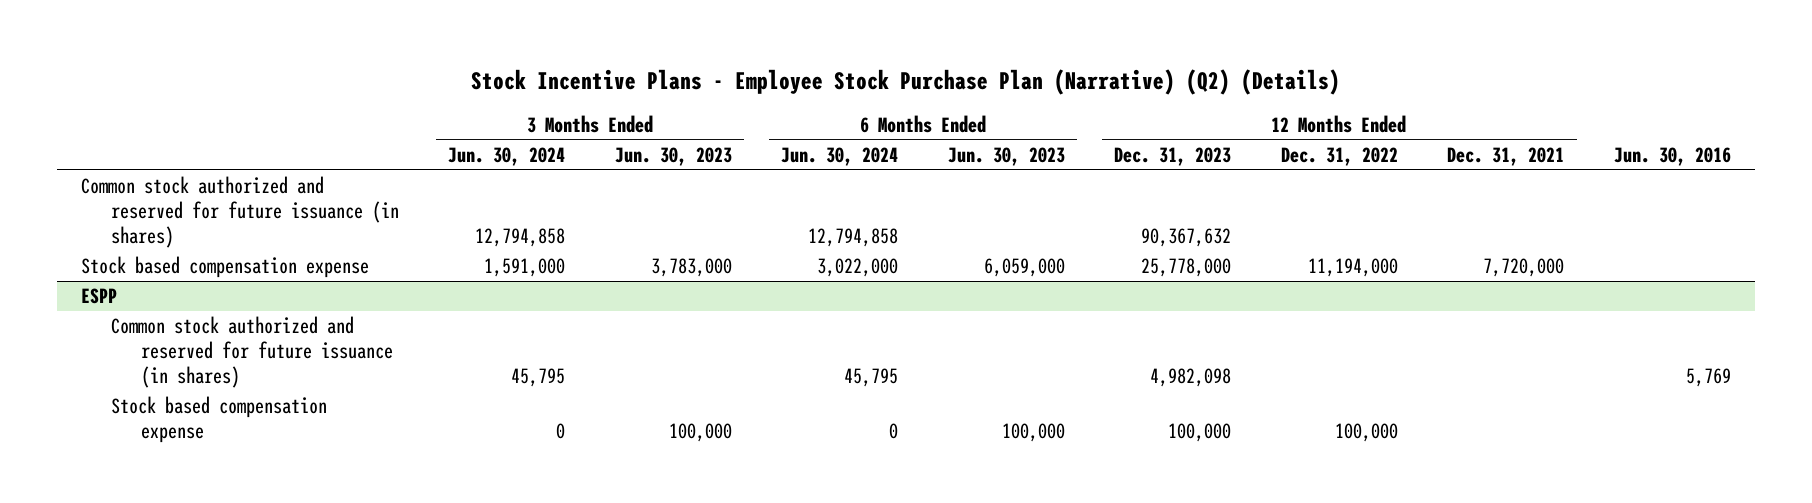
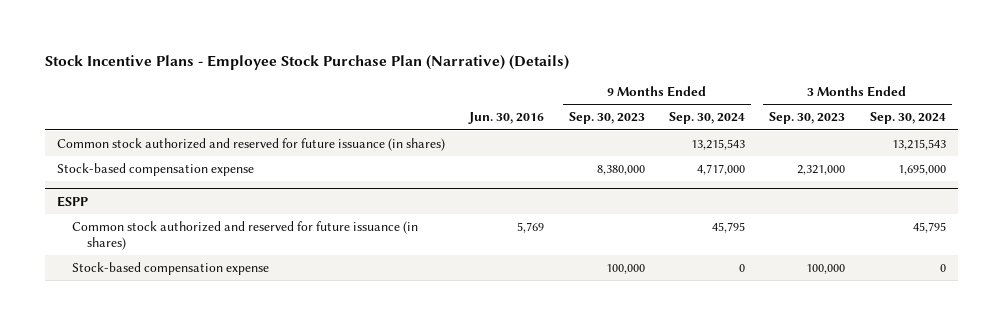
- Stock Incentive Plans - Employee Stock Purchase Plan (Narrative) (Q2) (Details)
+ Stock Incentive Plans - Employee Stock Purchase Plan (Narrative) (Details)
- | 3 Months Ended Jun. 30, 2024 | 3 Months Ended Jun. 30, 2023 | 6 Months Ended Jun. 30, 2024 | 6 Months Ended Jun. 30, 2023 | 12 Months Ended Dec. 31, 2023 | 12 Months Ended Dec. 31, 2022 | 12 Months Ended Dec. 31, 2021 | Jun. 30, 2016
+ | Jun. 30, 2016 | 9 Months Ended Sep. 30, 2023 | 9 Months Ended Sep. 30, 2024 | 3 Months Ended Sep. 30, 2023 | 3 Months Ended Sep. 30, 2024
- Stock based compensation expense | 1,591,000 | 3,783,000 | 3,022,000 | 6,059,000 | 25,778,000 | 11,194,000 | 7,720,000 |
+ Stock-based compensation expense | | 8,380,000 | 4,717,000 | 2,321,000 | 1,695,000
@ ESPP
- Stock based compensation expense | 0 | 100,000 | 0 | 100,000 | 100,000 | 100,000 | |
+ Stock-based compensation expense | | 100,000 | 0 | 100,000 | 0

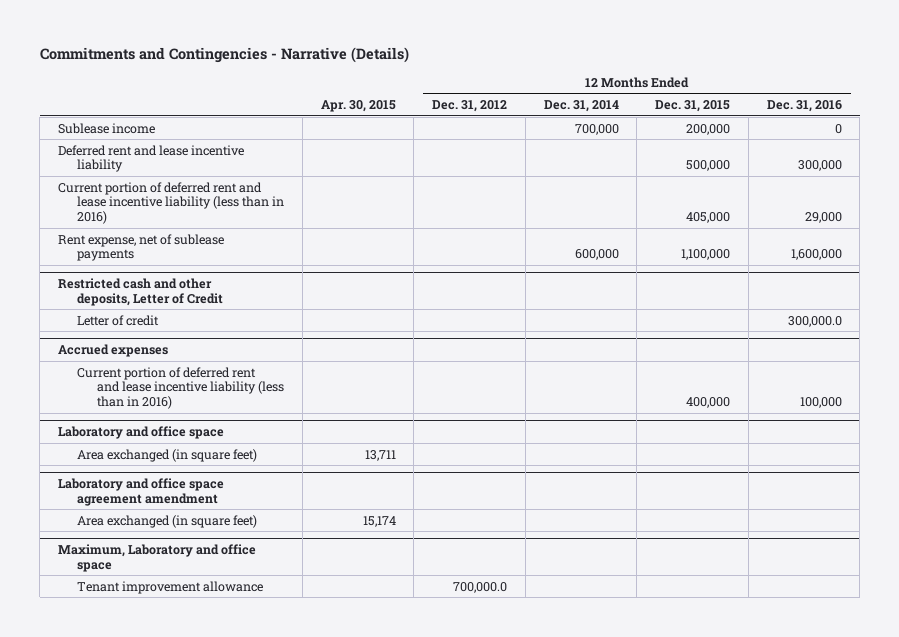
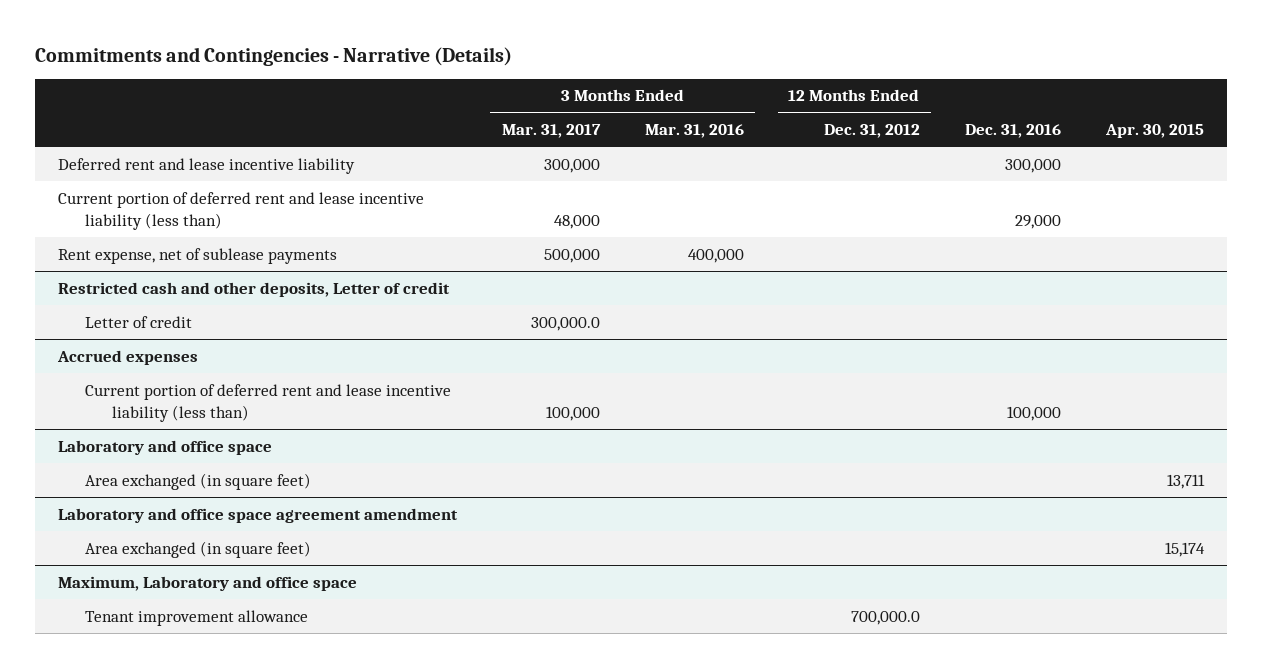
- | Apr. 30, 2015 | 12 Months Ended Dec. 31, 2012 | 12 Months Ended Dec. 31, 2014 | 12 Months Ended Dec. 31, 2015 | 12 Months Ended Dec. 31, 2016
+ | 3 Months Ended Mar. 31, 2017 | 3 Months Ended Mar. 31, 2016 | 12 Months Ended Dec. 31, 2012 | Dec. 31, 2016 | Apr. 30, 2015
- Sublease income | | | 700,000 | 200,000 | 0
- Current portion of deferred rent and lease incentive liability (less than in 2016) | | | | 405,000 | 29,000
+ Current portion of deferred rent and lease incentive liability (less than) | 48,000 | | | 29,000 |
- Restricted cash and other deposits, Letter of Credit
+ Restricted cash and other deposits, Letter of credit
@ Accrued expenses
- Current portion of deferred rent and lease incentive liability (less than in 2016) | | | | 400,000 | 100,000
+ Current portion of deferred rent and lease incentive liability (less than) | 100,000 | | | 100,000 |

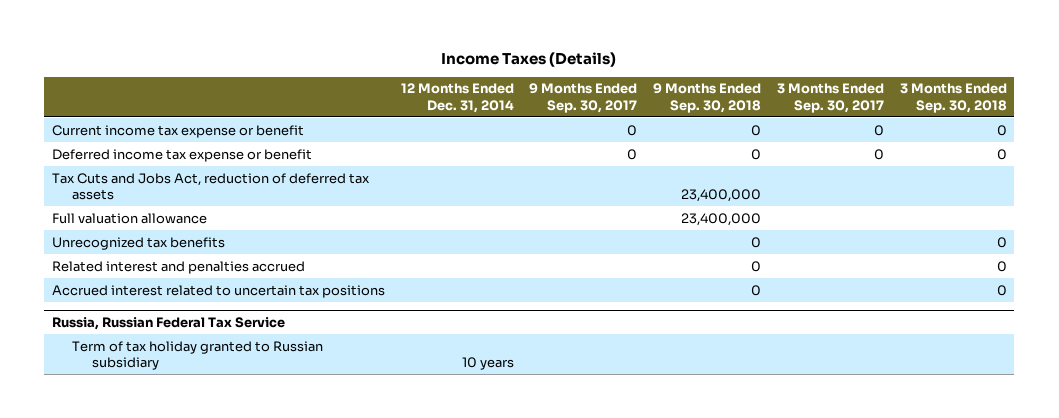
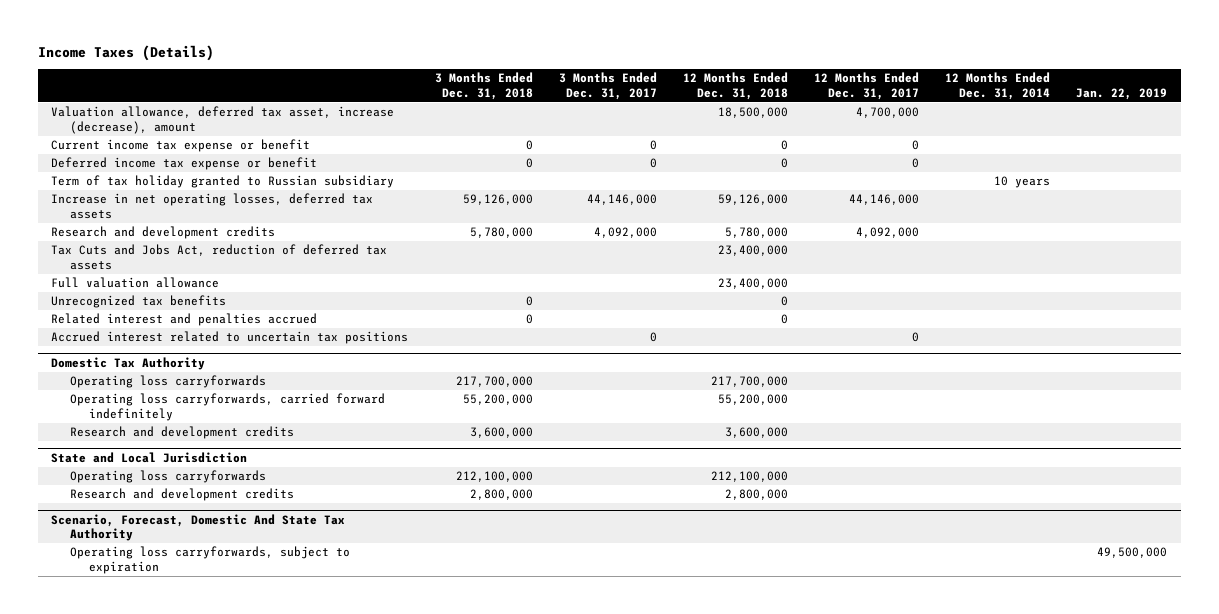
- | 12 Months Ended Dec. 31, 2014 | 9 Months Ended Sep. 30, 2017 | 9 Months Ended Sep. 30, 2018 | 3 Months Ended Sep. 30, 2017 | 3 Months Ended Sep. 30, 2018
+ | 3 Months Ended Dec. 31, 2018 | 3 Months Ended Dec. 31, 2017 | 12 Months Ended Dec. 31, 2018 | 12 Months Ended Dec. 31, 2017 | 12 Months Ended Dec. 31, 2014 | Jan. 22, 2019
+ Valuation allowance, deferred tax asset, increase (decrease), amount | | | 18,500,000 | 4,700,000 | |
+ Term of tax holiday granted to Russian subsidiary | | | | | 10 years |
+ Increase in net operating losses, deferred tax assets | 59,126,000 | 44,146,000 | 59,126,000 | 44,146,000 | |
+ Research and development credits | 5,780,000 | 4,092,000 | 5,780,000 | 4,092,000 | |
- Russia, Russian Federal Tax Service
- Term of tax holiday granted to Russian subsidiary | 10 years | | | |
+ Domestic Tax Authority
+ Operating loss carryforwards | 217,700,000 | | 217,700,000 | | |
+ Operating loss carryforwards, carried forward indefinitely | 55,200,000 | | 55,200,000 | | |
+ Research and development credits | 3,600,000 | | 3,600,000 | | |
+ State and Local Jurisdiction
+ Operating loss carryforwards | 212,100,000 | | 212,100,000 | | |
+ Research and development credits | 2,800,000 | | 2,800,000 | | |
+ Scenario, Forecast, Domestic And State Tax Authority
+ Operating loss carryforwards, subject to expiration | | | | | | 49,500,000

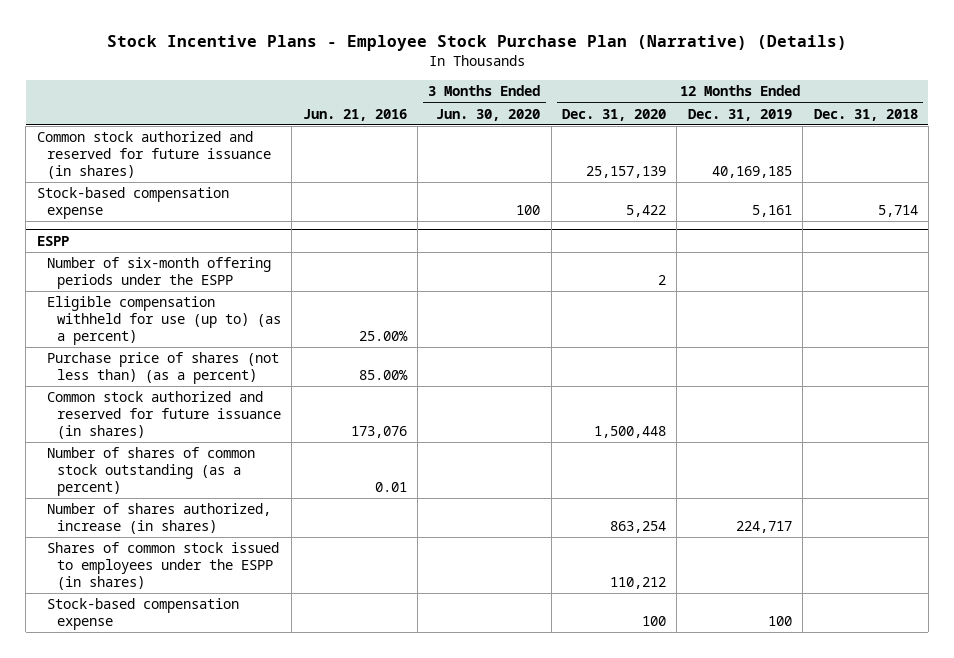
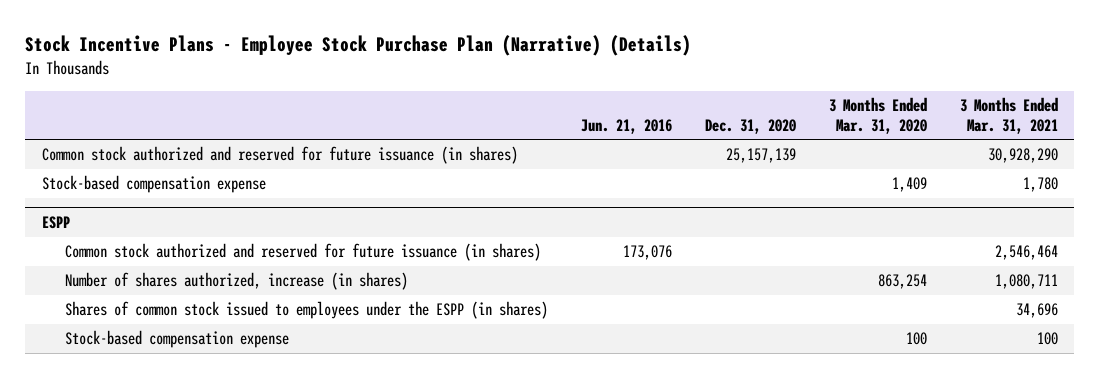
- | Jun. 21, 2016 | 3 Months Ended Jun. 30, 2020 | 12 Months Ended Dec. 31, 2020 | 12 Months Ended Dec. 31, 2019 | 12 Months Ended Dec. 31, 2018
+ | Jun. 21, 2016 | Dec. 31, 2020 | 3 Months Ended Mar. 31, 2020 | 3 Months Ended Mar. 31, 2021
@ ESPP
- Number of six-month offering periods under the ESPP | | | 2 | |
- Eligible compensation withheld for use (up to) (as a percent) | 25.00% | | | |
- Purchase price of shares (not less than) (as a percent) | 85.00% | | | |
- Number of shares of common stock outstanding (as a percent) | 0.01 | | | |

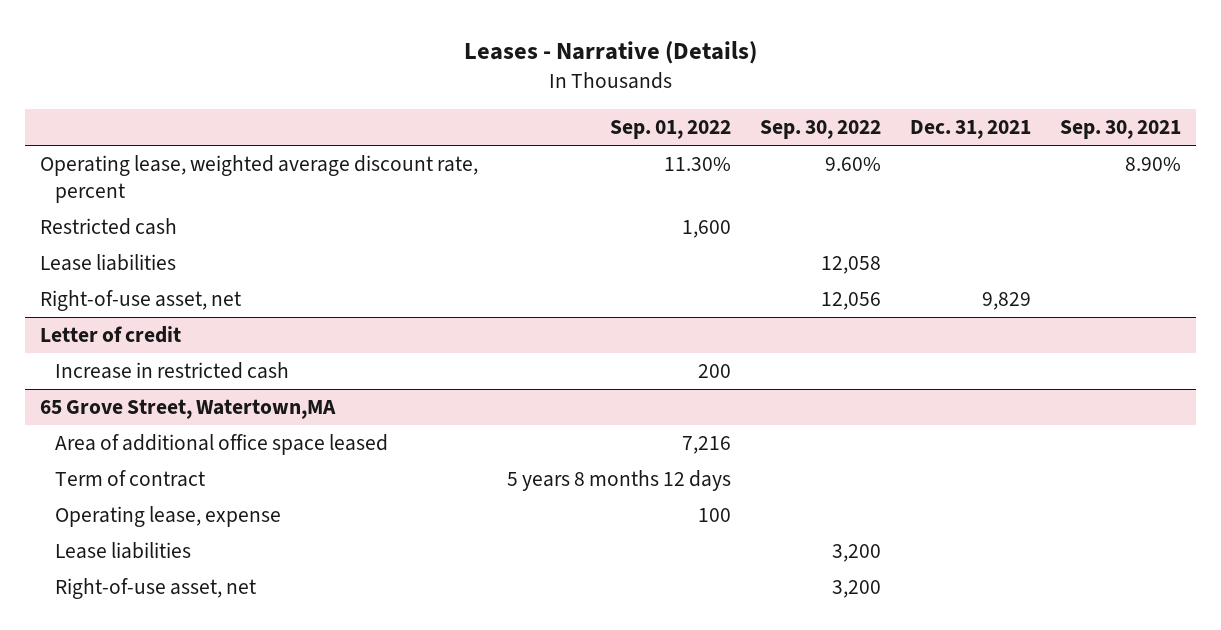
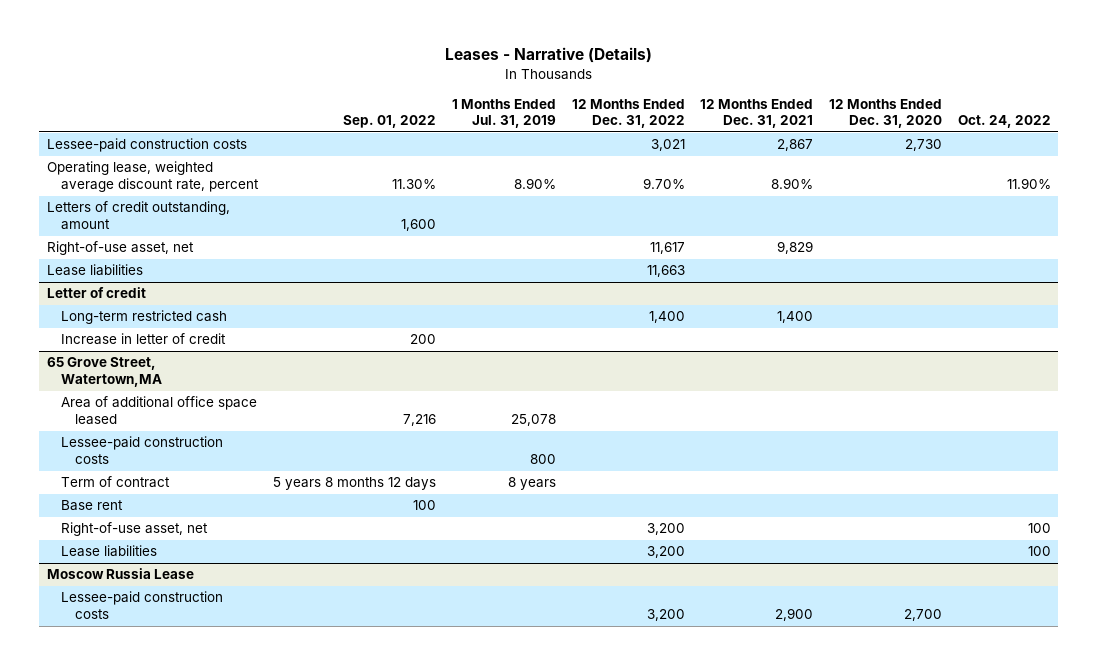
- | Sep. 01, 2022 | Sep. 30, 2022 | Dec. 31, 2021 | Sep. 30, 2021
+ | Sep. 01, 2022 | 1 Months Ended Jul. 31, 2019 | 12 Months Ended Dec. 31, 2022 | 12 Months Ended Dec. 31, 2021 | 12 Months Ended Dec. 31, 2020 | Oct. 24, 2022
+ Lessee-paid construction costs | | | 3,021 | 2,867 | 2,730 |
- Restricted cash | 1,600 | | |
+ Letters of credit outstanding, amount | 1,600 | | | | |
moved down: Lease liabilities | | | 11,663 | | |
@ Letter of credit
- Increase in restricted cash | 200 | | |
+ Long-term restricted cash | | | 1,400 | 1,400 | |
+ Increase in letter of credit | 200 | | | | |
@ 65 Grove Street, Watertown,MA
+ Lessee-paid construction costs | | 800 | | | |
- Operating lease, expense | 100 | | |
+ Base rent | 100 | | | | |
moved down: Lease liabilities | | | 3,200 | | | 100
+ Moscow Russia Lease
+ Lessee-paid construction costs | | | 3,200 | 2,900 | 2,700 |

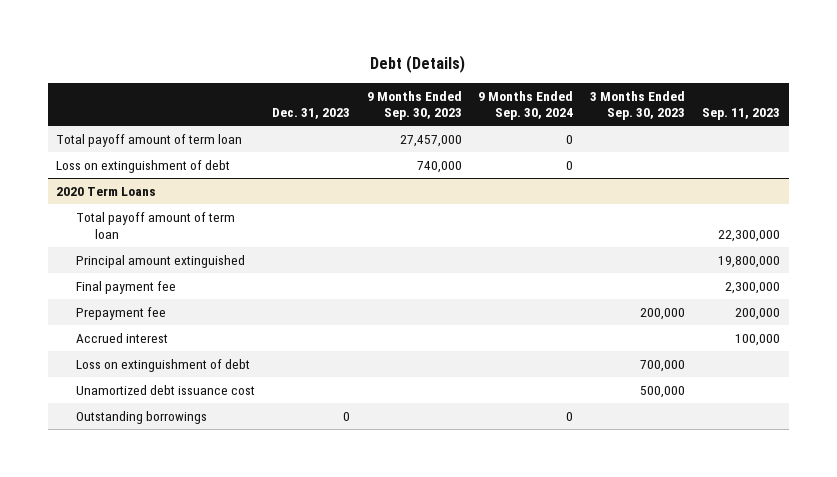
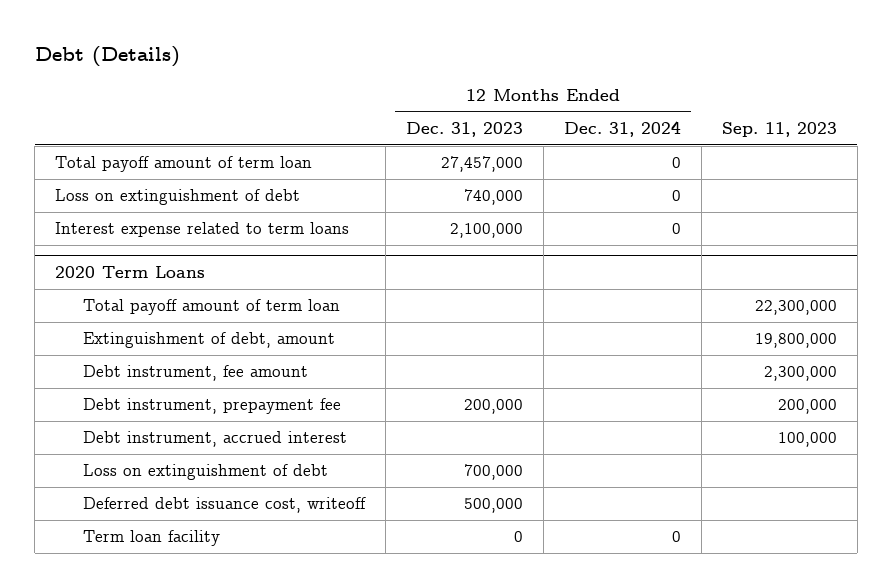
- | Dec. 31, 2023 | 9 Months Ended Sep. 30, 2023 | 9 Months Ended Sep. 30, 2024 | 3 Months Ended Sep. 30, 2023 | Sep. 11, 2023
+ | 12 Months Ended Dec. 31, 2023 | 12 Months Ended Dec. 31, 2024 | Sep. 11, 2023
+ Interest expense related to term loans | 2,100,000 | 0 |
@ 2020 Term Loans
- Principal amount extinguished | | | | | 19,800,000
- Final payment fee | | | | | 2,300,000
- Prepayment fee | | | | 200,000 | 200,000
- Accrued interest | | | | | 100,000
+ Extinguishment of debt, amount | | | 19,800,000
+ Debt instrument, fee amount | | | 2,300,000
+ Debt instrument, prepayment fee | 200,000 | | 200,000
+ Debt instrument, accrued interest | | | 100,000
- Unamortized debt issuance cost | | | | 500,000 |
- Outstanding borrowings | 0 | | 0 | |
+ Deferred debt issuance cost, writeoff | 500,000 | |
+ Term loan facility | 0 | 0 |

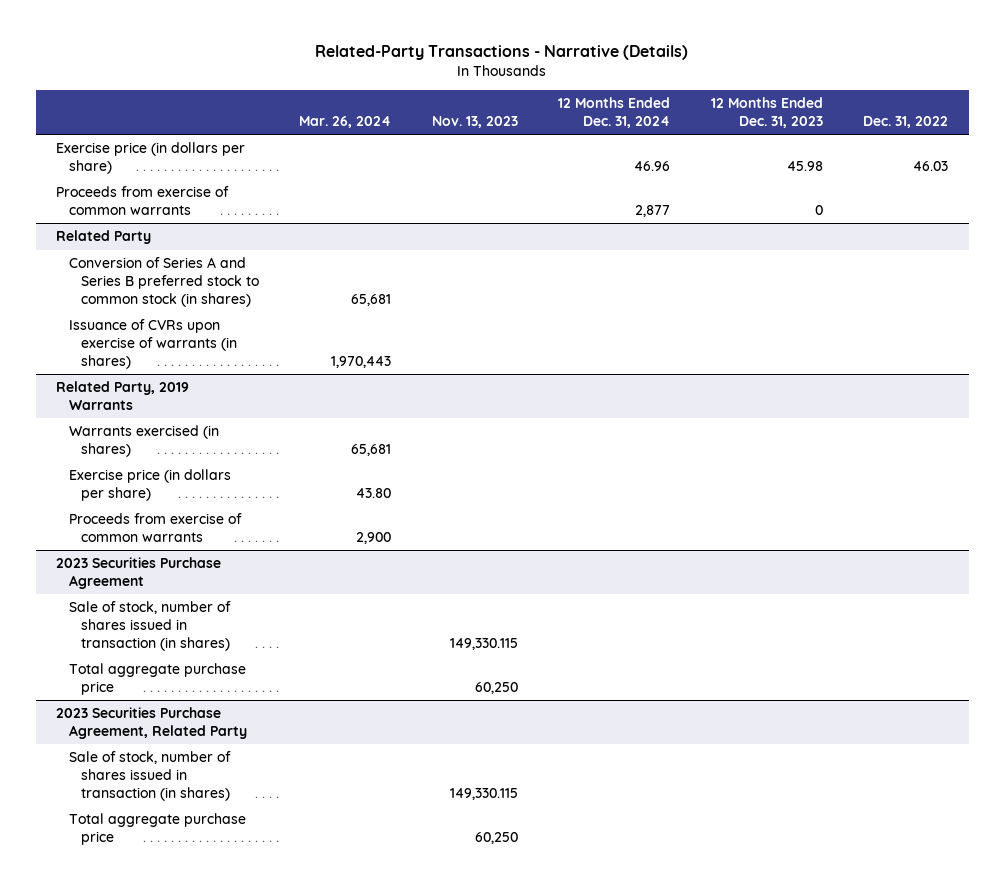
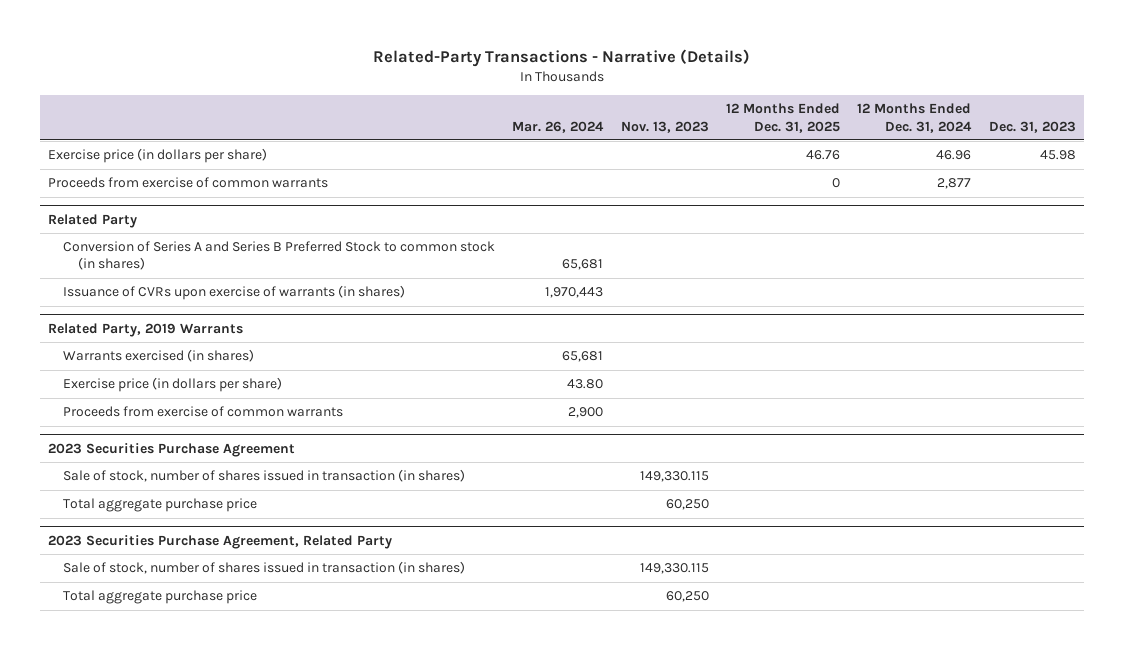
- | Mar. 26, 2024 | Nov. 13, 2023 | 12 Months Ended Dec. 31, 2024 | 12 Months Ended Dec. 31, 2023 | Dec. 31, 2022
+ | Mar. 26, 2024 | Nov. 13, 2023 | 12 Months Ended Dec. 31, 2025 | 12 Months Ended Dec. 31, 2024 | Dec. 31, 2023
@ Related Party
- Conversion of Series A and Series B preferred stock to common stock (in shares) | 65,681 | | | |
+ Conversion of Series A and Series B Preferred Stock to common stock (in shares) | 65,681 | | | |

